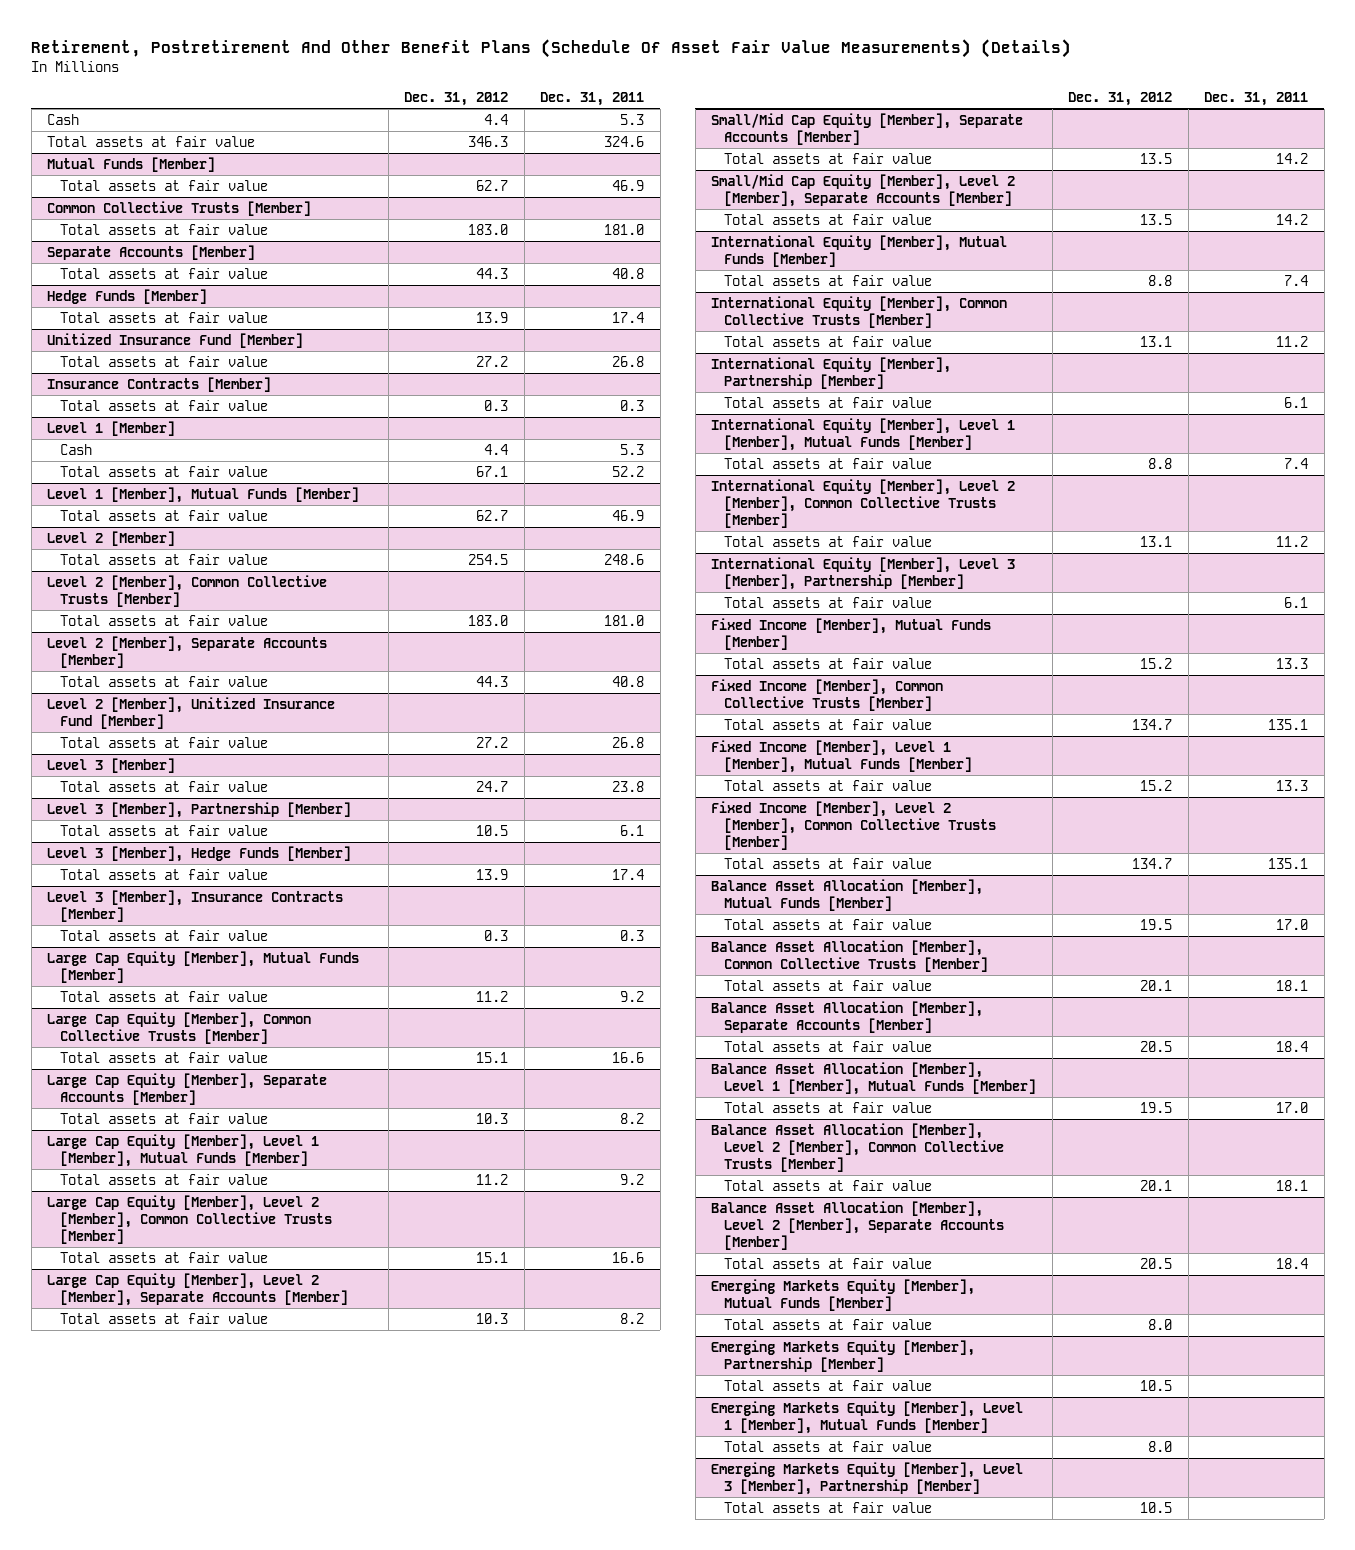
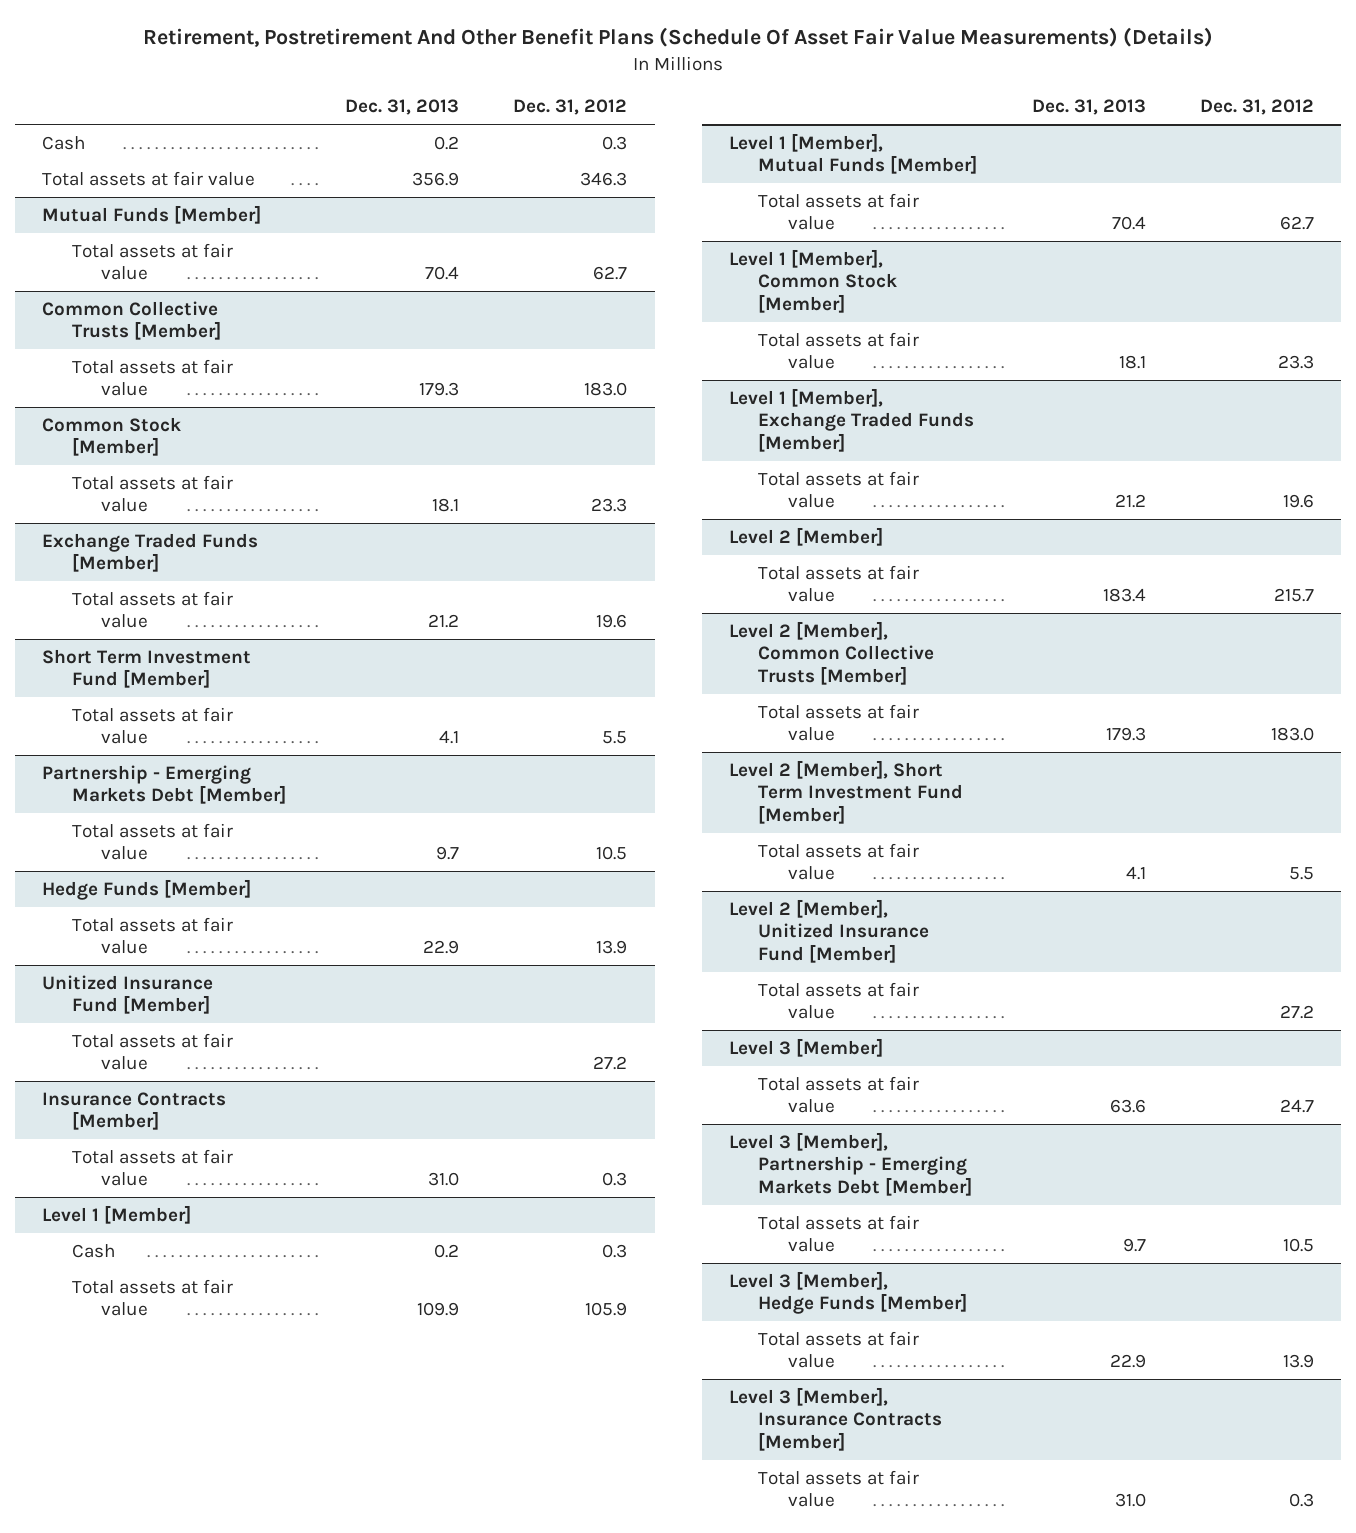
- | Dec. 31, 2012 | Dec. 31, 2011
+ | Dec. 31, 2013 | Dec. 31, 2012
- Cash | 4.4 | 5.3
+ Cash | 0.2 | 0.3
- Separate Accounts [Member]
- Total assets at fair value | 44.3 | 40.8
+ Common Stock [Member]
+ Total assets at fair value | 18.1 | 23.3
+ Exchange Traded Funds [Member]
+ Total assets at fair value | 21.2 | 19.6
+ Short Term Investment Fund [Member]
+ Total assets at fair value | 4.1 | 5.5
+ Partnership - Emerging Markets Debt [Member]
+ Total assets at fair value | 9.7 | 10.5
@ Level 1 [Member]
- Cash | 4.4 | 5.3
- Total assets at fair value | 67.1 | 52.2
+ Cash | 0.2 | 0.3
+ Total assets at fair value | 109.9 | 105.9
+ Level 1 [Member], Common Stock [Member]
+ Total assets at fair value | 18.1 | 23.3
+ Level 1 [Member], Exchange Traded Funds [Member]
+ Total assets at fair value | 21.2 | 19.6
@ Level 2 [Member]
- Total assets at fair value | 254.5 | 248.6
+ Total assets at fair value | 183.4 | 215.7
- Level 2 [Member], Separate Accounts [Member]
- Total assets at fair value | 44.3 | 40.8
+ Level 2 [Member], Short Term Investment Fund [Member]
+ Total assets at fair value | 4.1 | 5.5
- Level 3 [Member], Partnership [Member]
+ Level 3 [Member], Partnership - Emerging Markets Debt [Member]
- Large Cap Equity [Member], Mutual Funds [Member]
- Total assets at fair value | 11.2 | 9.2
- Large Cap Equity [Member], Common Collective Trusts [Member]
- Total assets at fair value | 15.1 | 16.6
- Large Cap Equity [Member], Separate Accounts [Member]
- Total assets at fair value | 10.3 | 8.2
- Large Cap Equity [Member], Level 1 [Member], Mutual Funds [Member]
- Total assets at fair value | 11.2 | 9.2
- Large Cap Equity [Member], Level 2 [Member], Common Collective Trusts [Member]
- Total assets at fair value | 15.1 | 16.6
- Large Cap Equity [Member], Level 2 [Member], Separate Accounts [Member]
- Total assets at fair value | 10.3 | 8.2
- Small/Mid Cap Equity [Member], Separate Accounts [Member]
- Total assets at fair value | 13.5 | 14.2
- Small/Mid Cap Equity [Member], Level 2 [Member], Separate Accounts [Member]
- Total assets at fair value | 13.5 | 14.2
- International Equity [Member], Mutual Funds [Member]
- Total assets at fair value | 8.8 | 7.4
- International Equity [Member], Common Collective Trusts [Member]
- Total assets at fair value | 13.1 | 11.2
- International Equity [Member], Partnership [Member]
- Total assets at fair value | | 6.1
- International Equity [Member], Level 1 [Member], Mutual Funds [Member]
- Total assets at fair value | 8.8 | 7.4
- International Equity [Member], Level 2 [Member], Common Collective Trusts [Member]
- Total assets at fair value | 13.1 | 11.2
- International Equity [Member], Level 3 [Member], Partnership [Member]
- Total assets at fair value | | 6.1
- Fixed Income [Member], Mutual Funds [Member]
- Total assets at fair value | 15.2 | 13.3
- Fixed Income [Member], Common Collective Trusts [Member]
- Total assets at fair value | 134.7 | 135.1
- Fixed Income [Member], Level 1 [Member], Mutual Funds [Member]
- Total assets at fair value | 15.2 | 13.3
- Fixed Income [Member], Level 2 [Member], Common Collective Trusts [Member]
- Total assets at fair value | 134.7 | 135.1
- Balance Asset Allocation [Member], Mutual Funds [Member]
- Total assets at fair value | 19.5 | 17.0
- Balance Asset Allocation [Member], Common Collective Trusts [Member]
- Total assets at fair value | 20.1 | 18.1
- Balance Asset Allocation [Member], Separate Accounts [Member]
- Total assets at fair value | 20.5 | 18.4
- Balance Asset Allocation [Member], Level 1 [Member], Mutual Funds [Member]
- Total assets at fair value | 19.5 | 17.0
- Balance Asset Allocation [Member], Level 2 [Member], Common Collective Trusts [Member]
- Total assets at fair value | 20.1 | 18.1
- Balance Asset Allocation [Member], Level 2 [Member], Separate Accounts [Member]
- Total assets at fair value | 20.5 | 18.4
- Emerging Markets Equity [Member], Mutual Funds [Member]
- Total assets at fair value | 8.0 |
- Emerging Markets Equity [Member], Partnership [Member]
- Total assets at fair value | 10.5 |
- Emerging Markets Equity [Member], Level 1 [Member], Mutual Funds [Member]
- Total assets at fair value | 8.0 |
- Emerging Markets Equity [Member], Level 3 [Member], Partnership [Member]
- Total assets at fair value | 10.5 |

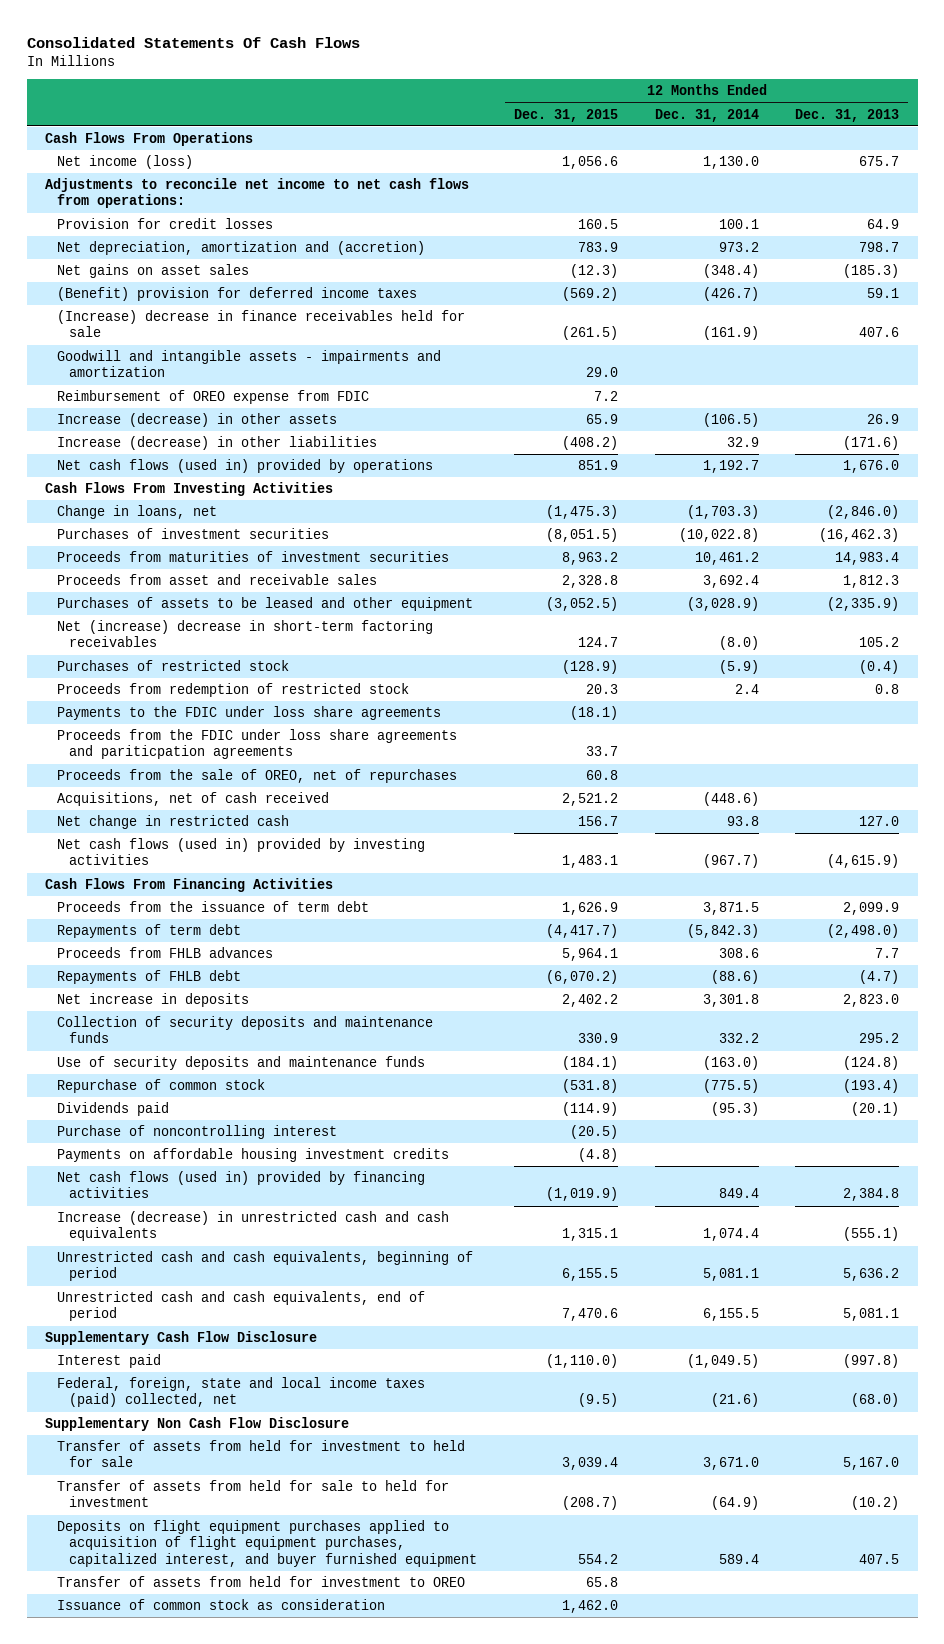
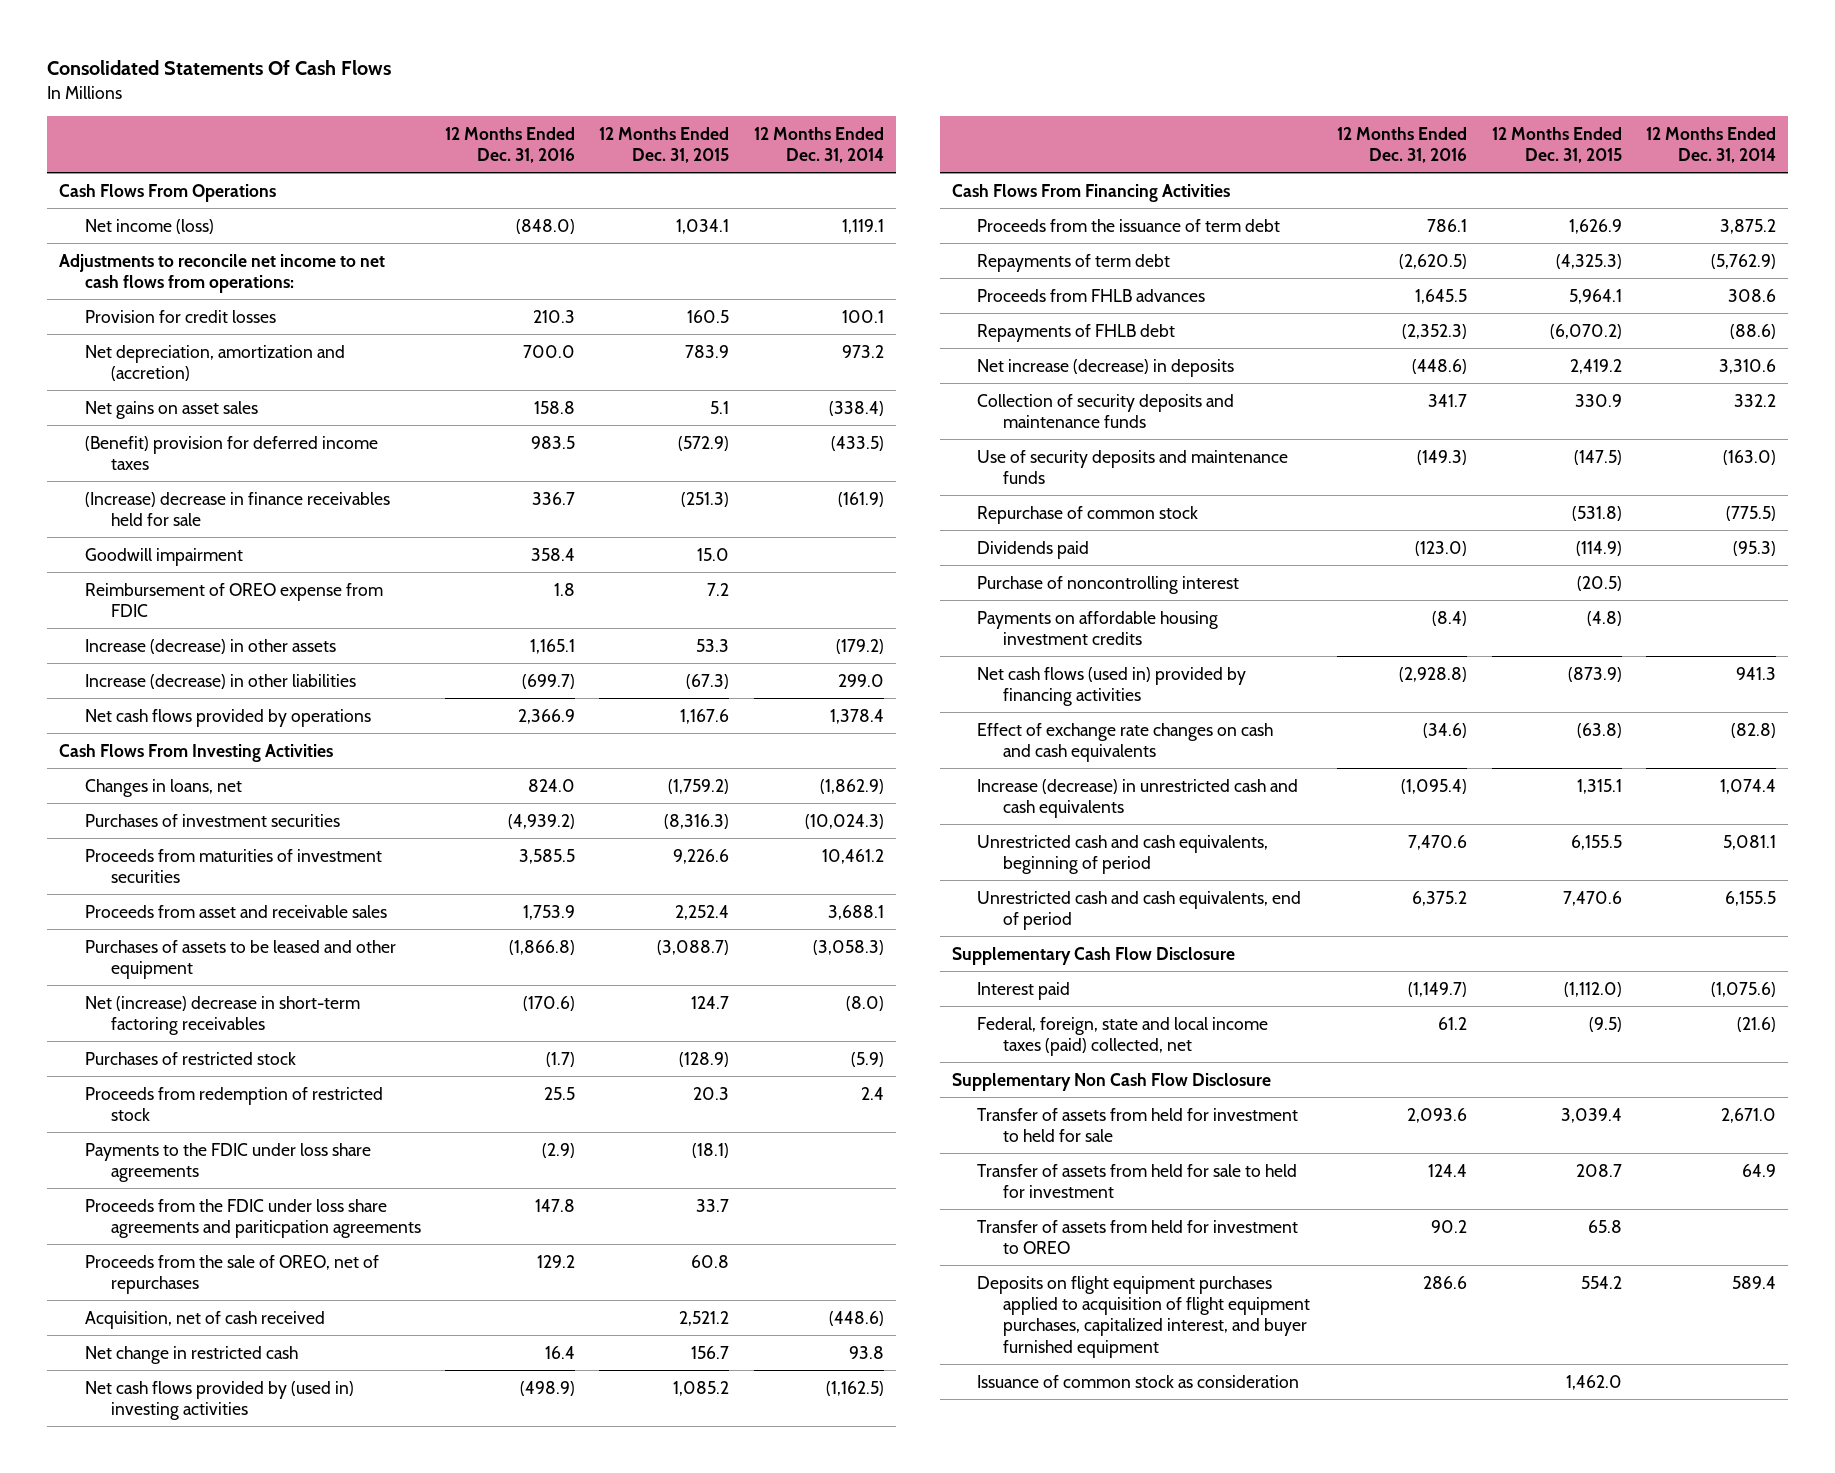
- | 12 Months Ended Dec. 31, 2015 | 12 Months Ended Dec. 31, 2014 | 12 Months Ended Dec. 31, 2013
+ | 12 Months Ended Dec. 31, 2016 | 12 Months Ended Dec. 31, 2015 | 12 Months Ended Dec. 31, 2014
- Net income (loss) | 1,056.6 | 1,130.0 | 675.7
+ Net income (loss) | (848.0) | 1,034.1 | 1,119.1
- Net gains on asset sales | (12.3) | (348.4) | (185.3)
- (Benefit) provision for deferred income taxes | (569.2) | (426.7) | 59.1
- (Increase) decrease in finance receivables held for sale | (261.5) | (161.9) | 407.6
- Goodwill and intangible assets - impairments and amortization | 29.0 | |
+ Net gains on asset sales | 158.8 | 5.1 | (338.4)
+ (Benefit) provision for deferred income taxes | 983.5 | (572.9) | (433.5)
+ (Increase) decrease in finance receivables held for sale | 336.7 | (251.3) | (161.9)
+ Goodwill impairment | 358.4 | 15.0 |
- Increase (decrease) in other assets | 65.9 | (106.5) | 26.9
- Increase (decrease) in other liabilities | (408.2) | 32.9 | (171.6)
- Net cash flows (used in) provided by operations | 851.9 | 1,192.7 | 1,676.0
+ Increase (decrease) in other assets | 1,165.1 | 53.3 | (179.2)
+ Increase (decrease) in other liabilities | (699.7) | (67.3) | 299.0
+ Net cash flows provided by operations | 2,366.9 | 1,167.6 | 1,378.4
- Change in loans, net | (1,475.3) | (1,703.3) | (2,846.0)
- Purchases of investment securities | (8,051.5) | (10,022.8) | (16,462.3)
- Proceeds from maturities of investment securities | 8,963.2 | 10,461.2 | 14,983.4
- Proceeds from asset and receivable sales | 2,328.8 | 3,692.4 | 1,812.3
- Purchases of assets to be leased and other equipment | (3,052.5) | (3,028.9) | (2,335.9)
+ Changes in loans, net | 824.0 | (1,759.2) | (1,862.9)
+ Purchases of investment securities | (4,939.2) | (8,316.3) | (10,024.3)
+ Proceeds from maturities of investment securities | 3,585.5 | 9,226.6 | 10,461.2
+ Proceeds from asset and receivable sales | 1,753.9 | 2,252.4 | 3,688.1
+ Purchases of assets to be leased and other equipment | (1,866.8) | (3,088.7) | (3,058.3)
- Acquisitions, net of cash received | 2,521.2 | (448.6) |
+ Acquisition, net of cash received | | 2,521.2 | (448.6)
- Net cash flows (used in) provided by investing activities | 1,483.1 | (967.7) | (4,615.9)
+ Net cash flows provided by (used in) investing activities | (498.9) | 1,085.2 | (1,162.5)
- Proceeds from the issuance of term debt | 1,626.9 | 3,871.5 | 2,099.9
- Repayments of term debt | (4,417.7) | (5,842.3) | (2,498.0)
+ Proceeds from the issuance of term debt | 786.1 | 1,626.9 | 3,875.2
+ Repayments of term debt | (2,620.5) | (4,325.3) | (5,762.9)
- Net increase in deposits | 2,402.2 | 3,301.8 | 2,823.0
+ Net increase (decrease) in deposits | (448.6) | 2,419.2 | 3,310.6
- Use of security deposits and maintenance funds | (184.1) | (163.0) | (124.8)
+ Use of security deposits and maintenance funds | (149.3) | (147.5) | (163.0)
- Net cash flows (used in) provided by financing activities | (1,019.9) | 849.4 | 2,384.8
+ Net cash flows (used in) provided by financing activities | (2,928.8) | (873.9) | 941.3
+ Effect of exchange rate changes on cash and cash equivalents | (34.6) | (63.8) | (82.8)
- Interest paid | (1,110.0) | (1,049.5) | (997.8)
+ Interest paid | (1,149.7) | (1,112.0) | (1,075.6)
- Transfer of assets from held for investment to held for sale | 3,039.4 | 3,671.0 | 5,167.0
- Transfer of assets from held for sale to held for investment | (208.7) | (64.9) | (10.2)
+ Transfer of assets from held for investment to held for sale | 2,093.6 | 3,039.4 | 2,671.0
+ Transfer of assets from held for sale to held for investment | 124.4 | 208.7 | 64.9
moved down: Deposits on flight equipment purchases applied to acquisition of flight equipment purchases, capitalized interest, and buyer furnished equipment | 286.6 | 554.2 | 589.4

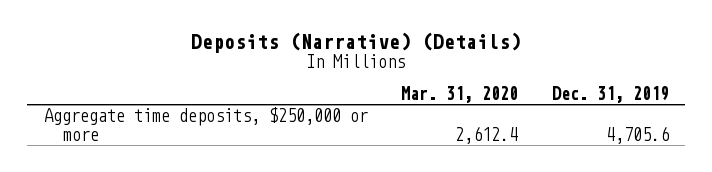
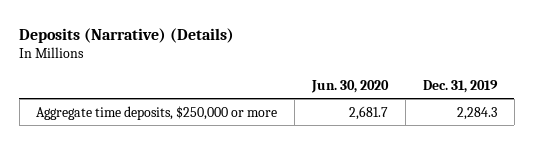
- | Mar. 31, 2020 | Dec. 31, 2019
+ | Jun. 30, 2020 | Dec. 31, 2019
- Aggregate time deposits, $250,000 or more | 2,612.4 | 4,705.6
+ Aggregate time deposits, $250,000 or more | 2,681.7 | 2,284.3

